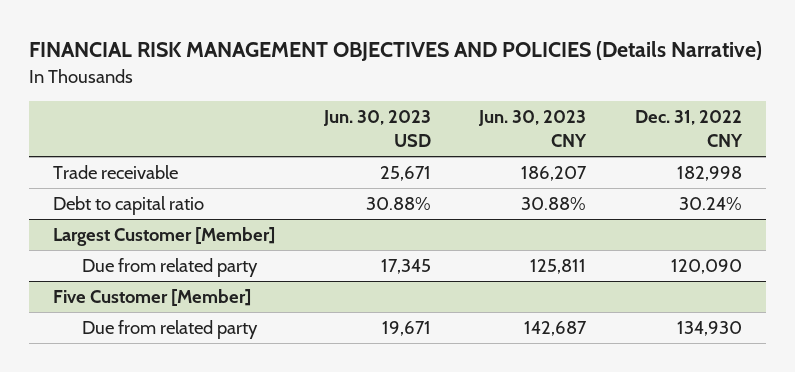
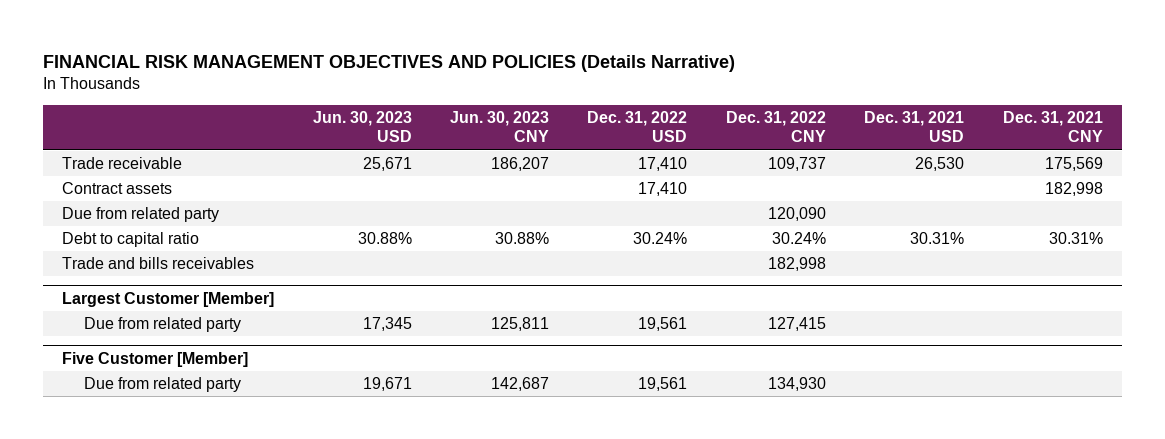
- | Jun. 30, 2023 USD | Jun. 30, 2023 CNY | Dec. 31, 2022 CNY
+ | Jun. 30, 2023 USD | Jun. 30, 2023 CNY | Dec. 31, 2022 USD | Dec. 31, 2022 CNY | Dec. 31, 2021 USD | Dec. 31, 2021 CNY
- Trade receivable | 25,671 | 186,207 | 182,998
+ Trade receivable | 25,671 | 186,207 | 17,410 | 109,737 | 26,530 | 175,569
+ Contract assets | | | 17,410 | | | 182,998
+ Due from related party | | | | 120,090 | |
+ Trade and bills receivables | | | | 182,998 | |
@ Largest Customer [Member]
- Due from related party | 17,345 | 125,811 | 120,090
+ Due from related party | 17,345 | 125,811 | 19,561 | 127,415 | |

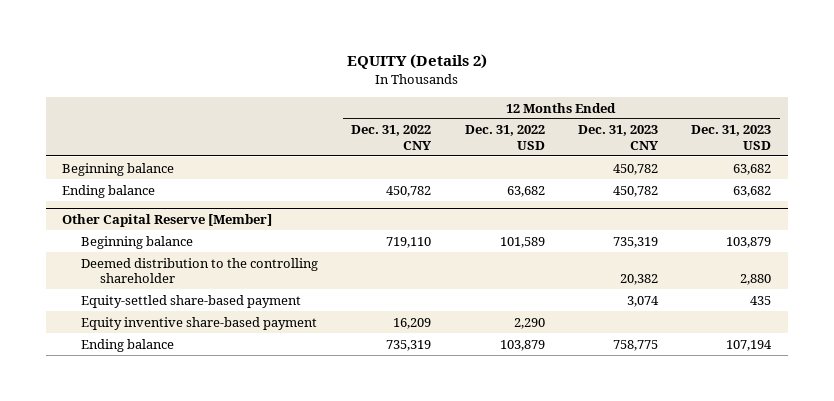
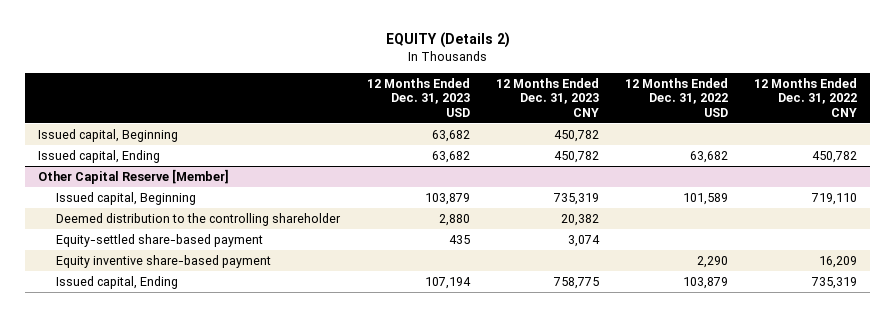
- | 12 Months Ended Dec. 31, 2022 CNY | 12 Months Ended Dec. 31, 2022 USD | 12 Months Ended Dec. 31, 2023 CNY | 12 Months Ended Dec. 31, 2023 USD
+ | 12 Months Ended Dec. 31, 2023 USD | 12 Months Ended Dec. 31, 2023 CNY | 12 Months Ended Dec. 31, 2022 USD | 12 Months Ended Dec. 31, 2022 CNY
- Beginning balance | | | 450,782 | 63,682
- Ending balance | 450,782 | 63,682 | 450,782 | 63,682
+ Issued capital, Beginning | 63,682 | 450,782 | |
+ Issued capital, Ending | 63,682 | 450,782 | 63,682 | 450,782
@ Other Capital Reserve [Member]
- Beginning balance | 719,110 | 101,589 | 735,319 | 103,879
+ Issued capital, Beginning | 103,879 | 735,319 | 101,589 | 719,110
- Ending balance | 735,319 | 103,879 | 758,775 | 107,194
+ Issued capital, Ending | 107,194 | 758,775 | 103,879 | 735,319

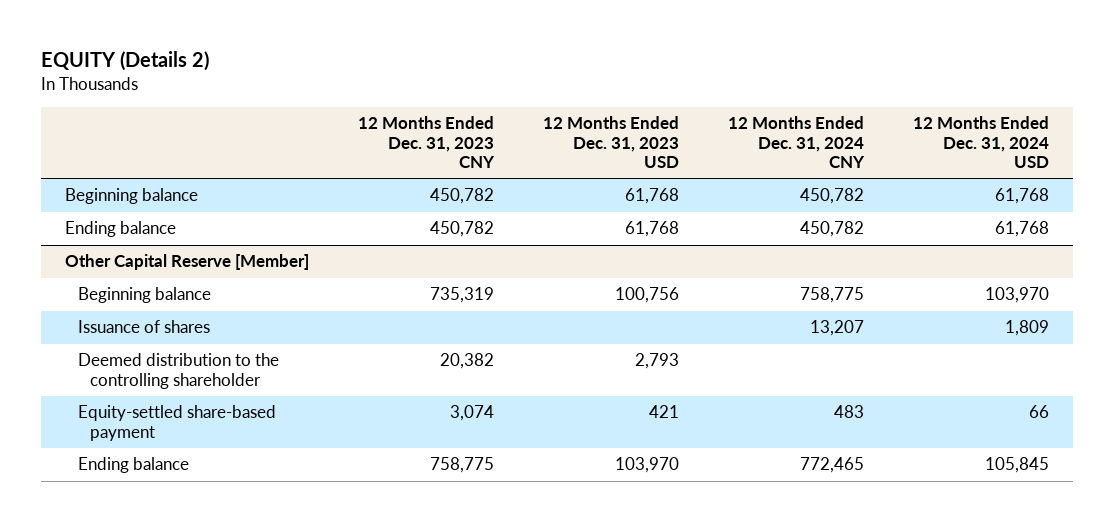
- | 12 Months Ended Dec. 31, 2023 USD | 12 Months Ended Dec. 31, 2023 CNY | 12 Months Ended Dec. 31, 2022 USD | 12 Months Ended Dec. 31, 2022 CNY
+ | 12 Months Ended Dec. 31, 2023 CNY | 12 Months Ended Dec. 31, 2023 USD | 12 Months Ended Dec. 31, 2024 CNY | 12 Months Ended Dec. 31, 2024 USD
- Issued capital, Beginning | 63,682 | 450,782 | |
- Issued capital, Ending | 63,682 | 450,782 | 63,682 | 450,782
+ Beginning balance | 450,782 | 61,768 | 450,782 | 61,768
+ Ending balance | 450,782 | 61,768 | 450,782 | 61,768
@ Other Capital Reserve [Member]
- Issued capital, Beginning | 103,879 | 735,319 | 101,589 | 719,110
- Deemed distribution to the controlling shareholder | 2,880 | 20,382 | |
- Equity-settled share-based payment | 435 | 3,074 | |
- Equity inventive share-based payment | | | 2,290 | 16,209
- Issued capital, Ending | 107,194 | 758,775 | 103,879 | 735,319
+ Beginning balance | 735,319 | 100,756 | 758,775 | 103,970
+ Issuance of shares | | | 13,207 | 1,809
+ Deemed distribution to the controlling shareholder | 20,382 | 2,793 | |
+ Equity-settled share-based payment | 3,074 | 421 | 483 | 66
+ Ending balance | 758,775 | 103,970 | 772,465 | 105,845

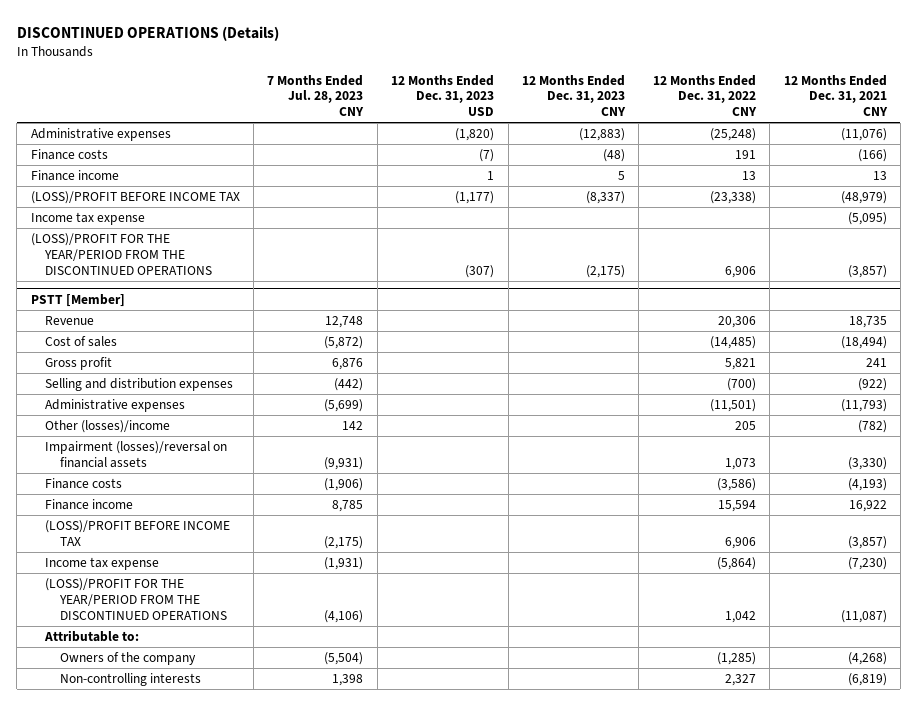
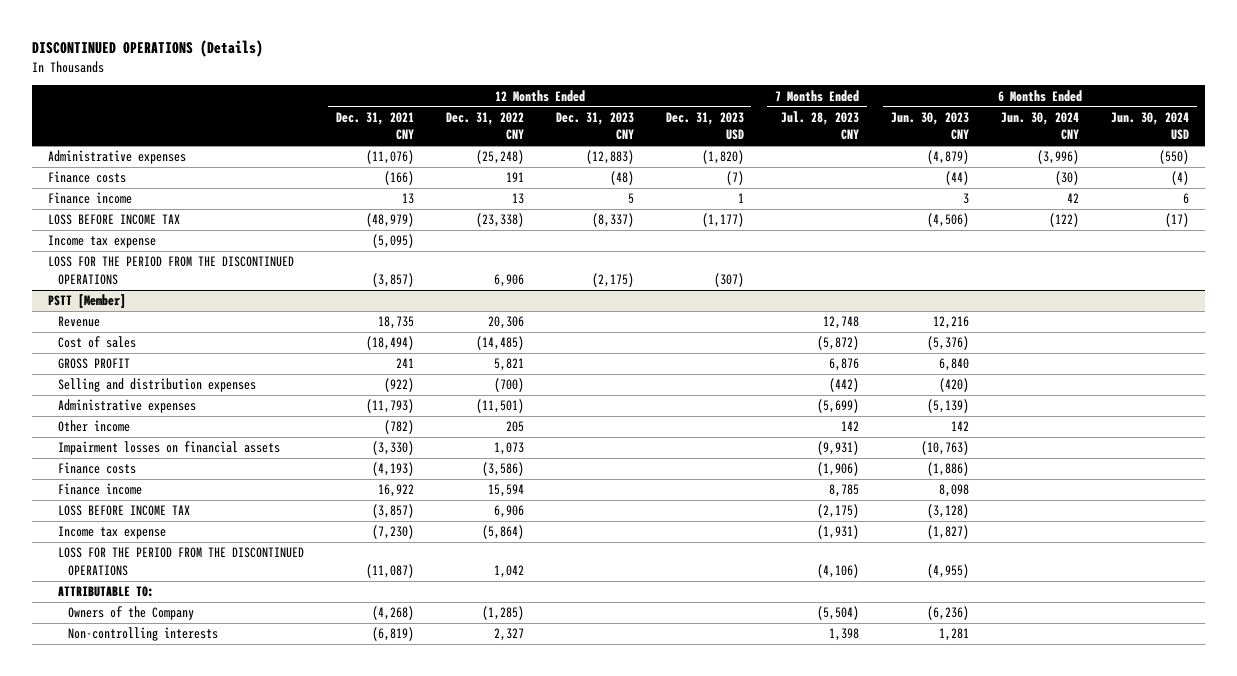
- | 7 Months Ended Jul. 28, 2023 CNY | 12 Months Ended Dec. 31, 2023 USD | 12 Months Ended Dec. 31, 2023 CNY | 12 Months Ended Dec. 31, 2022 CNY | 12 Months Ended Dec. 31, 2021 CNY
+ | 12 Months Ended Dec. 31, 2021 CNY | 12 Months Ended Dec. 31, 2022 CNY | 12 Months Ended Dec. 31, 2023 CNY | 12 Months Ended Dec. 31, 2023 USD | 7 Months Ended Jul. 28, 2023 CNY | 6 Months Ended Jun. 30, 2023 CNY | 6 Months Ended Jun. 30, 2024 CNY | 6 Months Ended Jun. 30, 2024 USD
- (LOSS)/PROFIT BEFORE INCOME TAX | | (1,177) | (8,337) | (23,338) | (48,979)
+ LOSS BEFORE INCOME TAX | (48,979) | (23,338) | (8,337) | (1,177) | | (4,506) | (122) | (17)
- (LOSS)/PROFIT FOR THE YEAR/PERIOD FROM THE DISCONTINUED OPERATIONS | | (307) | (2,175) | 6,906 | (3,857)
+ LOSS FOR THE PERIOD FROM THE DISCONTINUED OPERATIONS | (3,857) | 6,906 | (2,175) | (307) | | | |
@ PSTT [Member]
- Gross profit | 6,876 | | | 5,821 | 241
+ GROSS PROFIT | 241 | 5,821 | | | 6,876 | 6,840 | |
- Other (losses)/income | 142 | | | 205 | (782)
- Impairment (losses)/reversal on financial assets | (9,931) | | | 1,073 | (3,330)
+ Other income | (782) | 205 | | | 142 | 142 | |
+ Impairment losses on financial assets | (3,330) | 1,073 | | | (9,931) | (10,763) | |
- (LOSS)/PROFIT BEFORE INCOME TAX | (2,175) | | | 6,906 | (3,857)
+ LOSS BEFORE INCOME TAX | (3,857) | 6,906 | | | (2,175) | (3,128) | |
- (LOSS)/PROFIT FOR THE YEAR/PERIOD FROM THE DISCONTINUED OPERATIONS | (4,106) | | | 1,042 | (11,087)
- Attributable to:
- Owners of the company | (5,504) | | | (1,285) | (4,268)
+ LOSS FOR THE PERIOD FROM THE DISCONTINUED OPERATIONS | (11,087) | 1,042 | | | (4,106) | (4,955) | |
+ ATTRIBUTABLE TO:
+ Owners of the Company | (4,268) | (1,285) | | | (5,504) | (6,236) | |

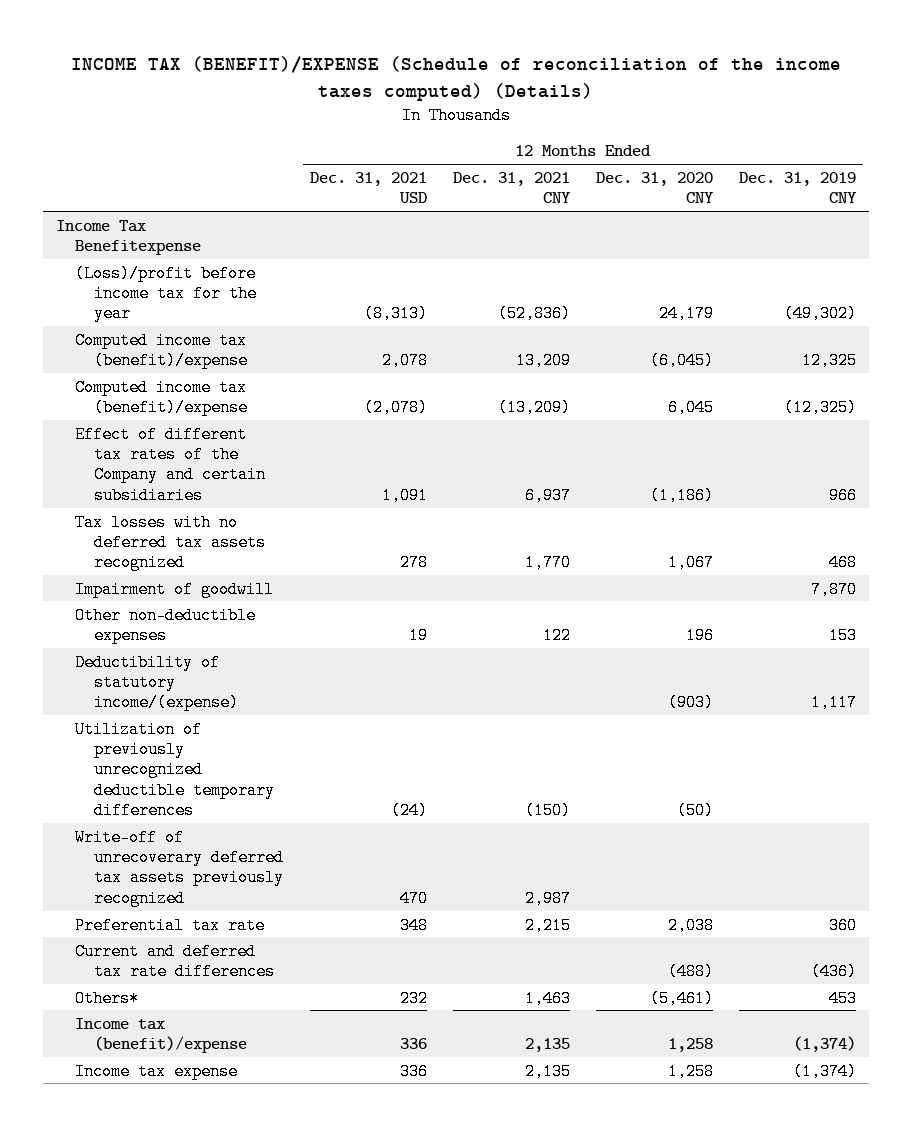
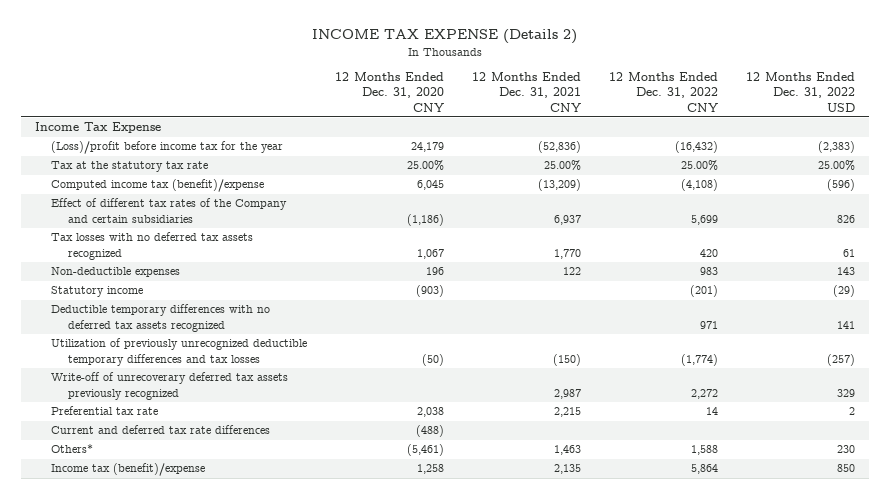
- INCOME TAX (BENEFIT)/EXPENSE (Schedule of reconciliation of the income taxes computed) (Details)
+ INCOME TAX EXPENSE (Details 2)
- | 12 Months Ended Dec. 31, 2021 USD | 12 Months Ended Dec. 31, 2021 CNY | 12 Months Ended Dec. 31, 2020 CNY | 12 Months Ended Dec. 31, 2019 CNY
+ | 12 Months Ended Dec. 31, 2020 CNY | 12 Months Ended Dec. 31, 2021 CNY | 12 Months Ended Dec. 31, 2022 CNY | 12 Months Ended Dec. 31, 2022 USD
- Income Tax Benefitexpense
+ Income Tax Expense
- Computed income tax (benefit)/expense | 2,078 | 13,209 | (6,045) | 12,325
+ Tax at the statutory tax rate | 25.00% | 25.00% | 25.00% | 25.00%
- Impairment of goodwill | | | | 7,870
- Other non-deductible expenses | 19 | 122 | 196 | 153
- Deductibility of statutory income/(expense) | | | (903) | 1,117
- Utilization of previously unrecognized deductible temporary differences | (24) | (150) | (50) |
+ Non-deductible expenses | 196 | 122 | 983 | 143
+ Statutory income | (903) | | (201) | (29)
+ Deductible temporary differences with no deferred tax assets recognized | | | 971 | 141
+ Utilization of previously unrecognized deductible temporary differences and tax losses | (50) | (150) | (1,774) | (257)
- Income tax expense | 336 | 2,135 | 1,258 | (1,374)

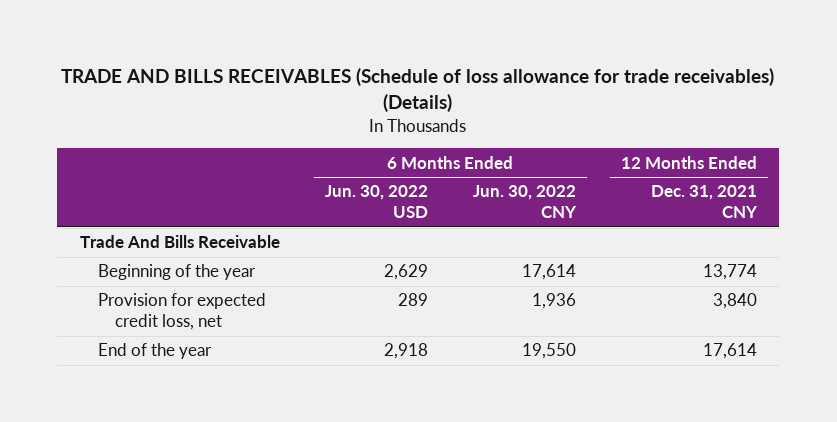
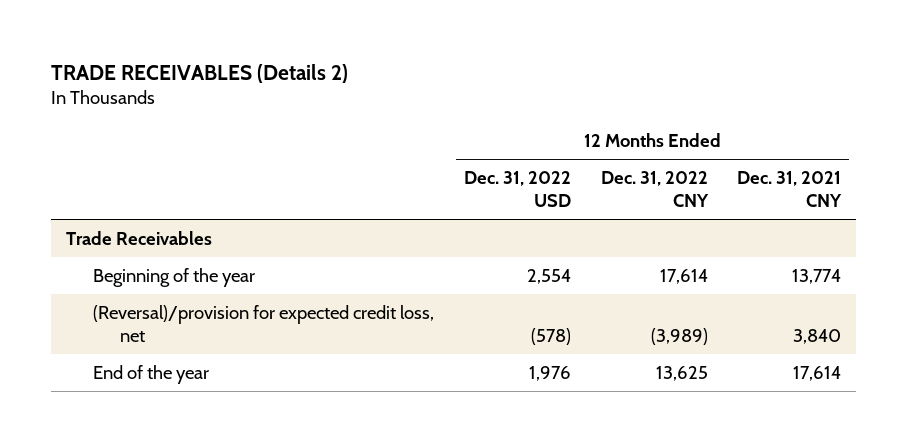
- TRADE AND BILLS RECEIVABLES (Schedule of loss allowance for trade receivables) (Details)
+ TRADE RECEIVABLES (Details 2)
- | 6 Months Ended Jun. 30, 2022 USD | 6 Months Ended Jun. 30, 2022 CNY | 12 Months Ended Dec. 31, 2021 CNY
+ | 12 Months Ended Dec. 31, 2022 USD | 12 Months Ended Dec. 31, 2022 CNY | 12 Months Ended Dec. 31, 2021 CNY
- Trade And Bills Receivable
+ Trade Receivables
- Provision for expected credit loss, net | 289 | 1,936 | 3,840
+ (Reversal)/provision for expected credit loss, net | (578) | (3,989) | 3,840

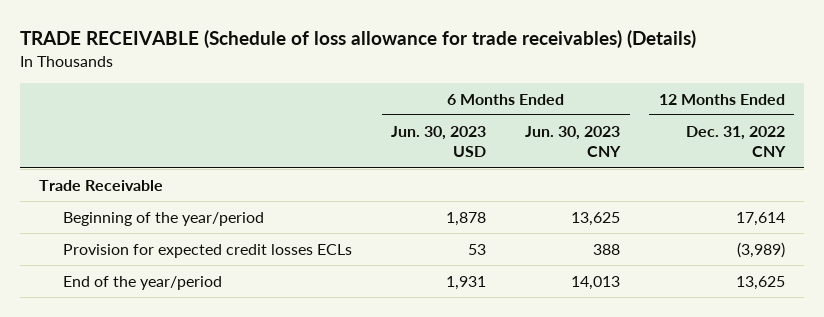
- TRADE RECEIVABLES (Details 2)
+ TRADE RECEIVABLE (Schedule of loss allowance for trade receivables) (Details)
- | 12 Months Ended Dec. 31, 2022 USD | 12 Months Ended Dec. 31, 2022 CNY | 12 Months Ended Dec. 31, 2021 CNY
+ | 6 Months Ended Jun. 30, 2023 USD | 6 Months Ended Jun. 30, 2023 CNY | 12 Months Ended Dec. 31, 2022 CNY
- Trade Receivables
- Beginning of the year | 2,554 | 17,614 | 13,774
- (Reversal)/provision for expected credit loss, net | (578) | (3,989) | 3,840
- End of the year | 1,976 | 13,625 | 17,614
+ Trade Receivable
+ Beginning of the year/period | 1,878 | 13,625 | 17,614
+ Provision for expected credit losses ECLs | 53 | 388 | (3,989)
+ End of the year/period | 1,931 | 14,013 | 13,625

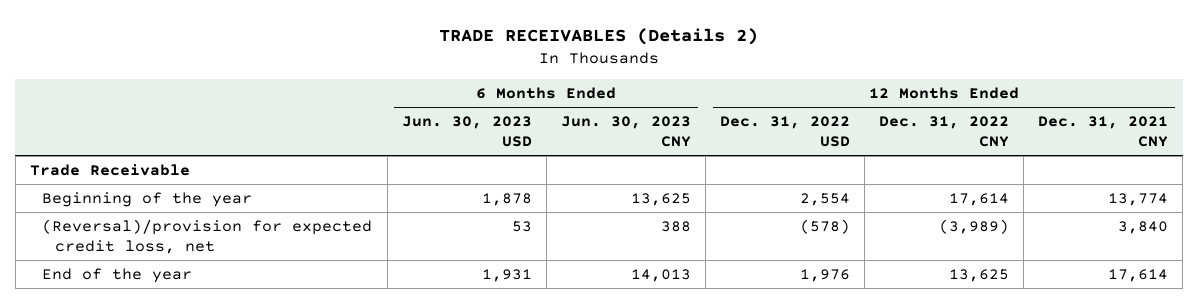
- TRADE RECEIVABLE (Schedule of loss allowance for trade receivables) (Details)
+ TRADE RECEIVABLES (Details 2)
- | 6 Months Ended Jun. 30, 2023 USD | 6 Months Ended Jun. 30, 2023 CNY | 12 Months Ended Dec. 31, 2022 CNY
+ | 6 Months Ended Jun. 30, 2023 USD | 6 Months Ended Jun. 30, 2023 CNY | 12 Months Ended Dec. 31, 2022 USD | 12 Months Ended Dec. 31, 2022 CNY | 12 Months Ended Dec. 31, 2021 CNY
- Beginning of the year/period | 1,878 | 13,625 | 17,614
- Provision for expected credit losses ECLs | 53 | 388 | (3,989)
- End of the year/period | 1,931 | 14,013 | 13,625
+ Beginning of the year | 1,878 | 13,625 | 2,554 | 17,614 | 13,774
+ (Reversal)/provision for expected credit loss, net | 53 | 388 | (578) | (3,989) | 3,840
+ End of the year | 1,931 | 14,013 | 1,976 | 13,625 | 17,614

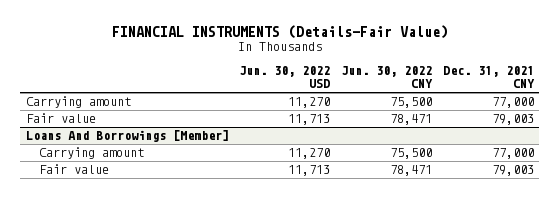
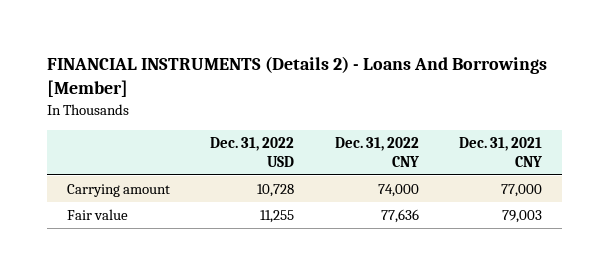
- FINANCIAL INSTRUMENTS (Details-Fair Value)
+ FINANCIAL INSTRUMENTS (Details 2) - Loans And Borrowings [Member]
- | Jun. 30, 2022 USD | Jun. 30, 2022 CNY | Dec. 31, 2021 CNY
+ | Dec. 31, 2022 USD | Dec. 31, 2022 CNY | Dec. 31, 2021 CNY
- Loans And Borrowings [Member]
- Carrying amount | 11,270 | 75,500 | 77,000
- Fair value | 11,713 | 78,471 | 79,003

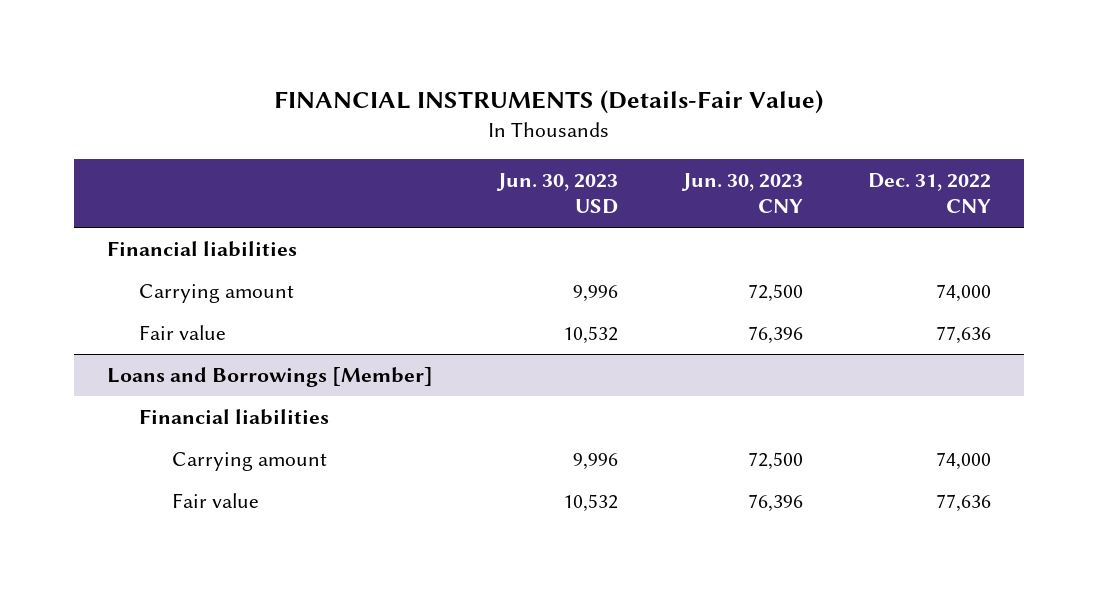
- FINANCIAL INSTRUMENTS (Details 2) - Loans And Borrowings [Member]
+ FINANCIAL INSTRUMENTS (Details-Fair Value)
- | Dec. 31, 2022 USD | Dec. 31, 2022 CNY | Dec. 31, 2021 CNY
+ | Jun. 30, 2023 USD | Jun. 30, 2023 CNY | Dec. 31, 2022 CNY
+ Financial liabilities
+ Loans and Borrowings [Member]
+ Financial liabilities
+ Carrying amount | 9,996 | 72,500 | 74,000
+ Fair value | 10,532 | 76,396 | 77,636

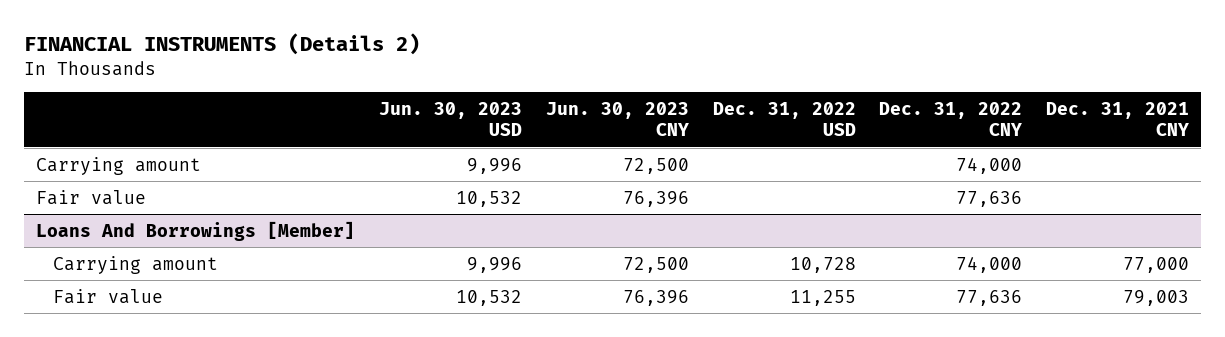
- FINANCIAL INSTRUMENTS (Details-Fair Value)
+ FINANCIAL INSTRUMENTS (Details 2)
- | Jun. 30, 2023 USD | Jun. 30, 2023 CNY | Dec. 31, 2022 CNY
+ | Jun. 30, 2023 USD | Jun. 30, 2023 CNY | Dec. 31, 2022 USD | Dec. 31, 2022 CNY | Dec. 31, 2021 CNY
- Financial liabilities
- Loans and Borrowings [Member]
- Financial liabilities
+ Loans And Borrowings [Member]

